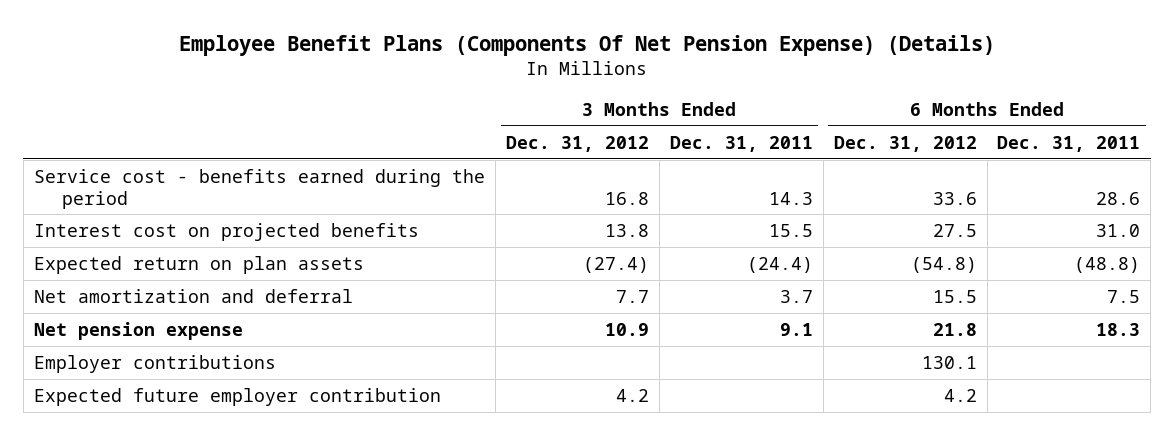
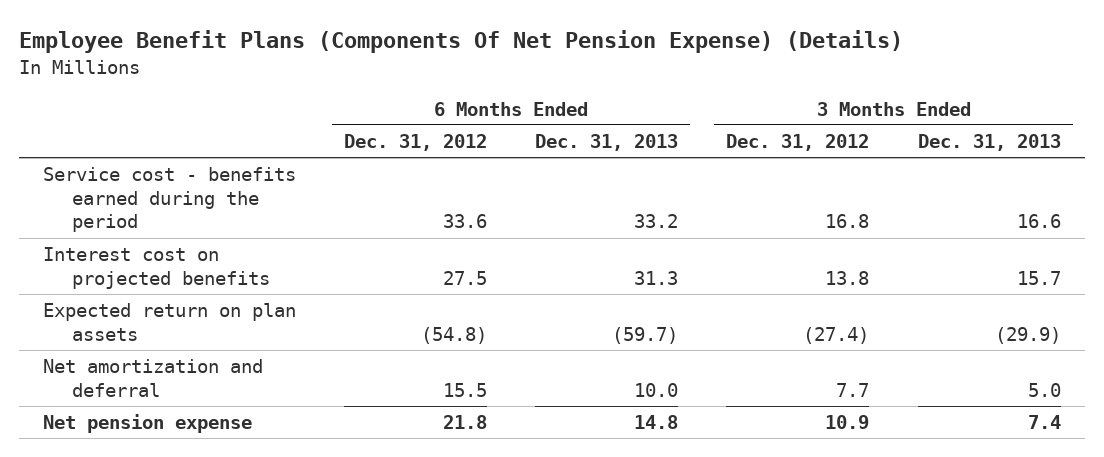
- | 3 Months Ended Dec. 31, 2012 | 3 Months Ended Dec. 31, 2011 | 6 Months Ended Dec. 31, 2012 | 6 Months Ended Dec. 31, 2011
+ | 6 Months Ended Dec. 31, 2012 | 6 Months Ended Dec. 31, 2013 | 3 Months Ended Dec. 31, 2012 | 3 Months Ended Dec. 31, 2013
- Employer contributions | | | 130.1 |
- Expected future employer contribution | 4.2 | | 4.2 |

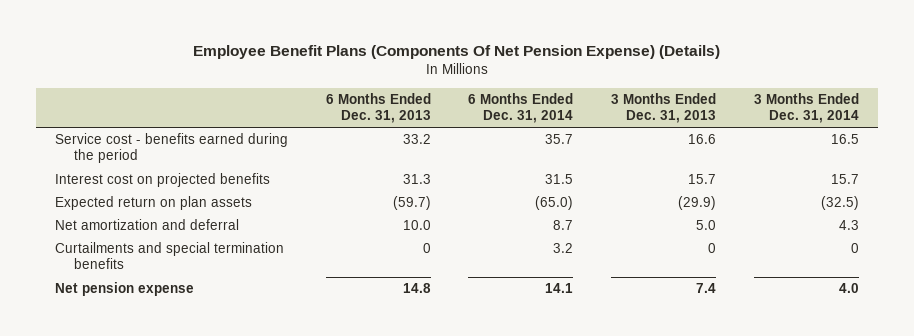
- | 6 Months Ended Dec. 31, 2012 | 6 Months Ended Dec. 31, 2013 | 3 Months Ended Dec. 31, 2012 | 3 Months Ended Dec. 31, 2013
+ | 6 Months Ended Dec. 31, 2013 | 6 Months Ended Dec. 31, 2014 | 3 Months Ended Dec. 31, 2013 | 3 Months Ended Dec. 31, 2014
+ Curtailments and special termination benefits | 0 | 3.2 | 0 | 0

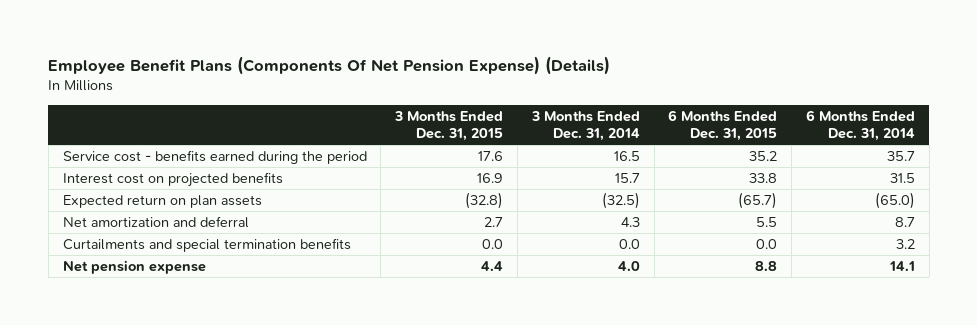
- | 6 Months Ended Dec. 31, 2013 | 6 Months Ended Dec. 31, 2014 | 3 Months Ended Dec. 31, 2013 | 3 Months Ended Dec. 31, 2014
+ | 3 Months Ended Dec. 31, 2015 | 3 Months Ended Dec. 31, 2014 | 6 Months Ended Dec. 31, 2015 | 6 Months Ended Dec. 31, 2014
- Curtailments and special termination benefits | 0 | 3.2 | 0 | 0
+ Curtailments and special termination benefits | 0.0 | 0.0 | 0.0 | 3.2

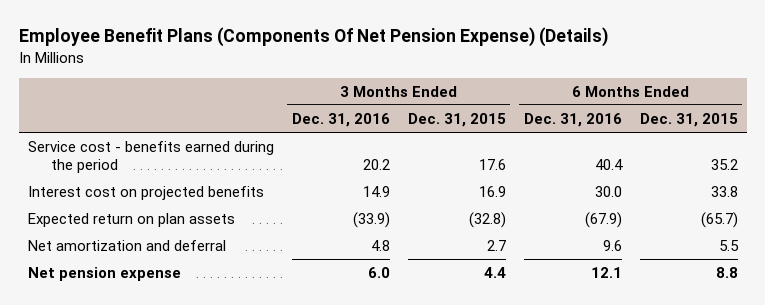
- | 3 Months Ended Dec. 31, 2015 | 3 Months Ended Dec. 31, 2014 | 6 Months Ended Dec. 31, 2015 | 6 Months Ended Dec. 31, 2014
+ | 3 Months Ended Dec. 31, 2016 | 3 Months Ended Dec. 31, 2015 | 6 Months Ended Dec. 31, 2016 | 6 Months Ended Dec. 31, 2015
- Curtailments and special termination benefits | 0.0 | 0.0 | 0.0 | 3.2

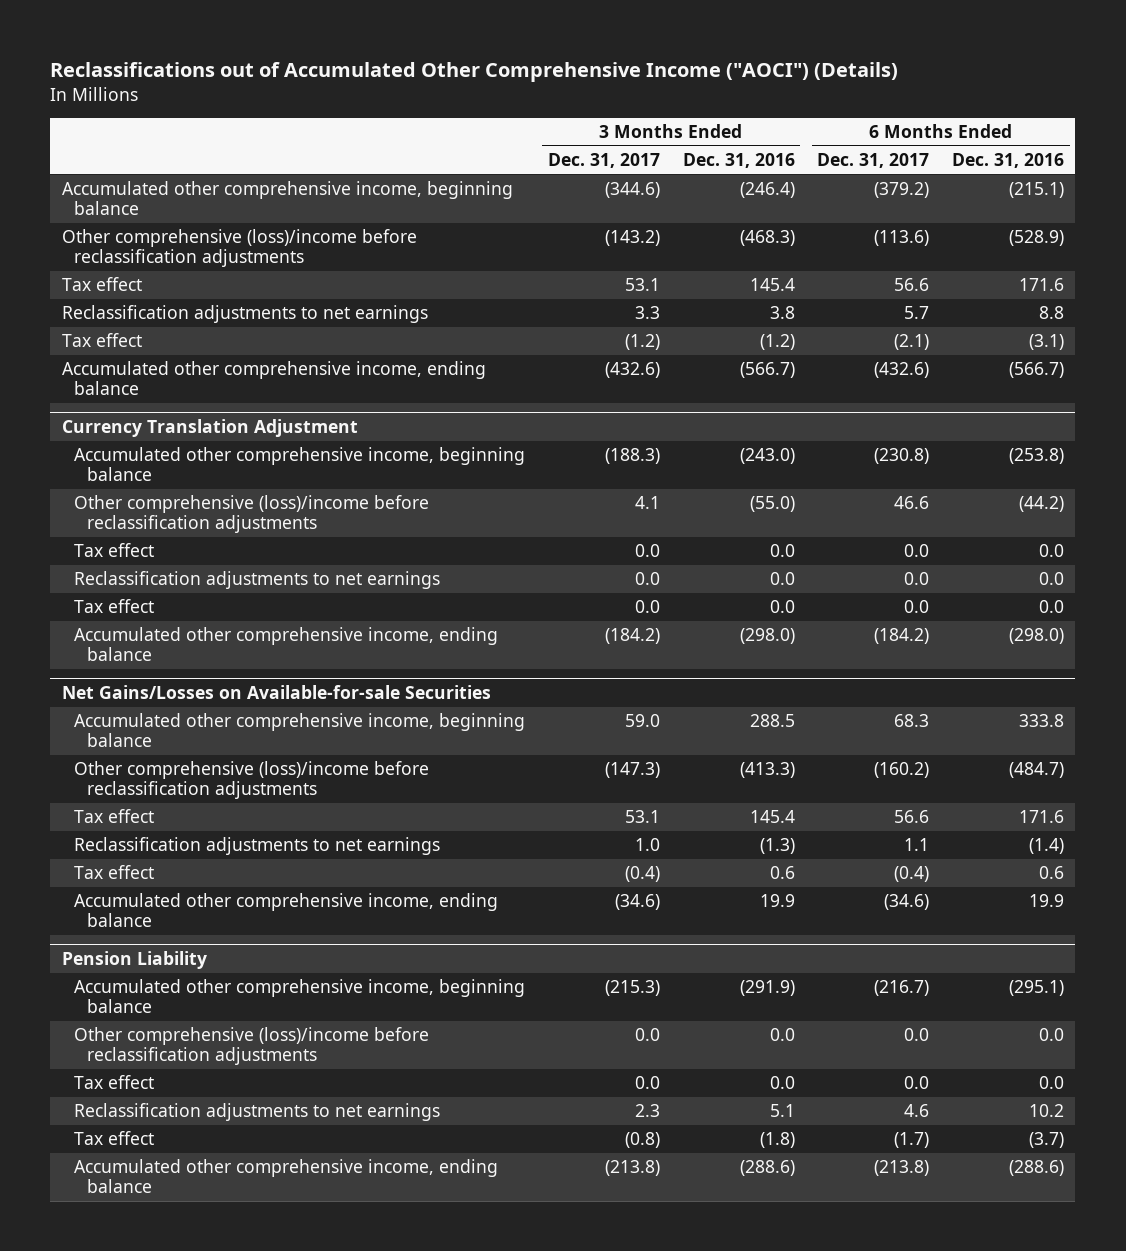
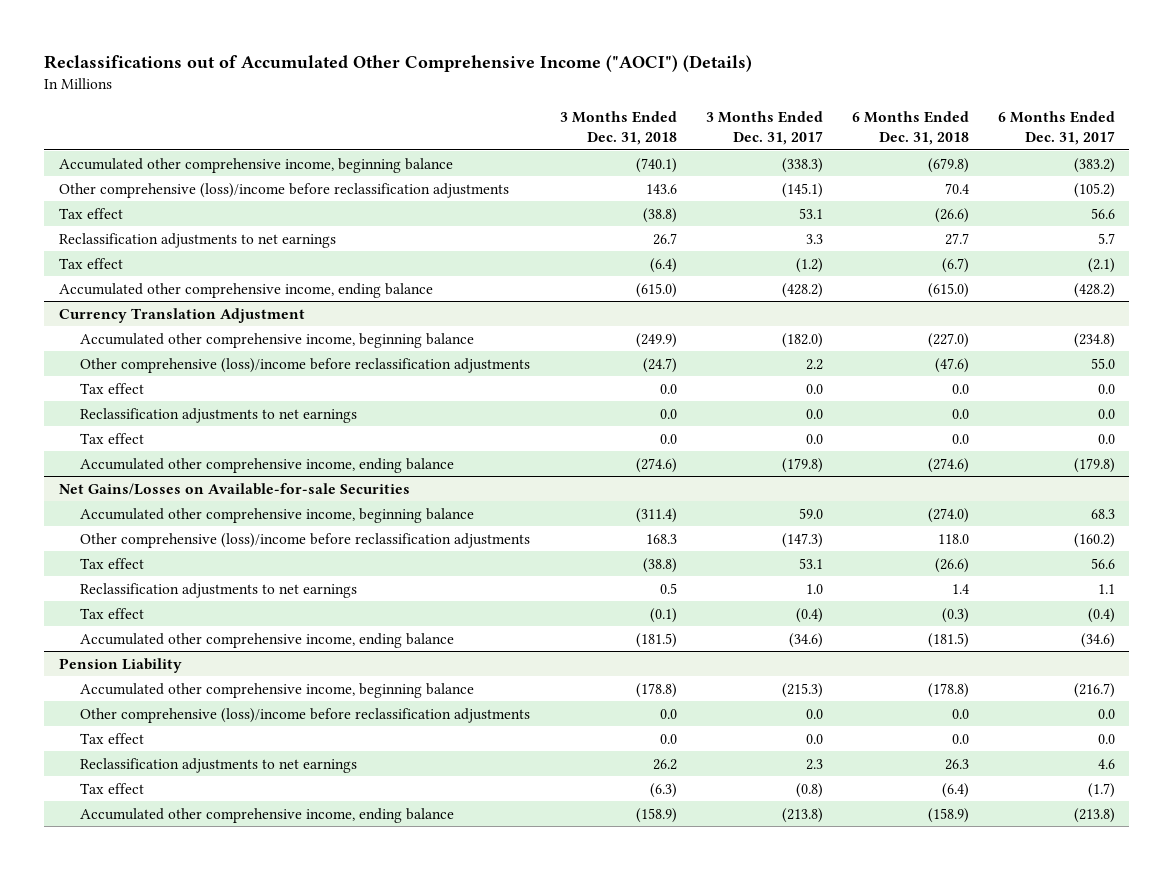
- | 3 Months Ended Dec. 31, 2017 | 3 Months Ended Dec. 31, 2016 | 6 Months Ended Dec. 31, 2017 | 6 Months Ended Dec. 31, 2016
+ | 3 Months Ended Dec. 31, 2018 | 3 Months Ended Dec. 31, 2017 | 6 Months Ended Dec. 31, 2018 | 6 Months Ended Dec. 31, 2017
- Accumulated other comprehensive income, beginning balance | (344.6) | (246.4) | (379.2) | (215.1)
- Other comprehensive (loss)/income before reclassification adjustments | (143.2) | (468.3) | (113.6) | (528.9)
+ Accumulated other comprehensive income, beginning balance | (740.1) | (338.3) | (679.8) | (383.2)
+ Other comprehensive (loss)/income before reclassification adjustments | 143.6 | (145.1) | 70.4 | (105.2)
- Accumulated other comprehensive income, ending balance | (432.6) | (566.7) | (432.6) | (566.7)
+ Accumulated other comprehensive income, ending balance | (615.0) | (428.2) | (615.0) | (428.2)
@ Currency Translation Adjustment
- Accumulated other comprehensive income, beginning balance | (188.3) | (243.0) | (230.8) | (253.8)
- Other comprehensive (loss)/income before reclassification adjustments | 4.1 | (55.0) | 46.6 | (44.2)
+ Accumulated other comprehensive income, beginning balance | (249.9) | (182.0) | (227.0) | (234.8)
+ Other comprehensive (loss)/income before reclassification adjustments | (24.7) | 2.2 | (47.6) | 55.0
- Accumulated other comprehensive income, ending balance | (184.2) | (298.0) | (184.2) | (298.0)
+ Accumulated other comprehensive income, ending balance | (274.6) | (179.8) | (274.6) | (179.8)

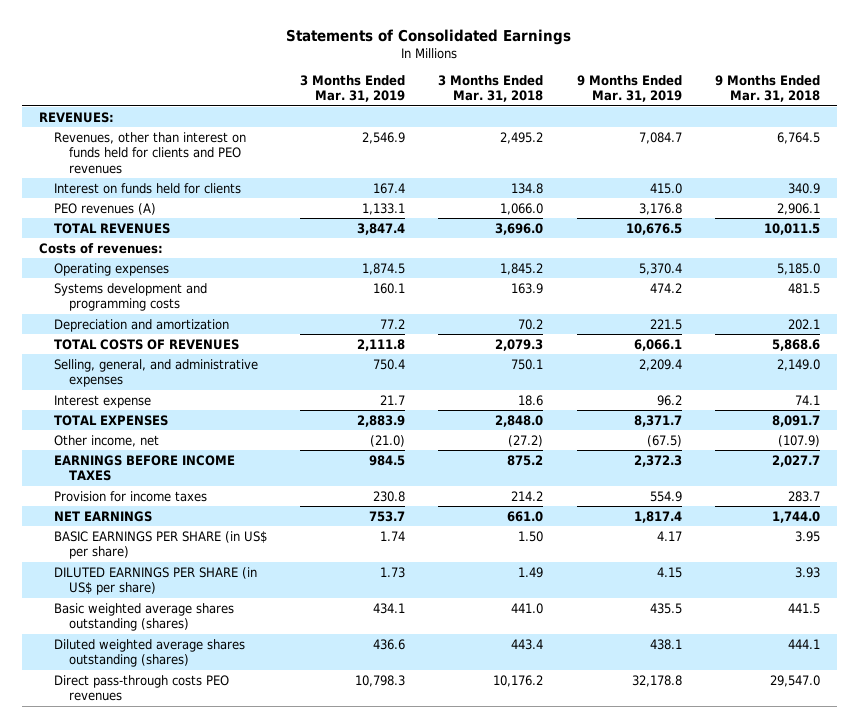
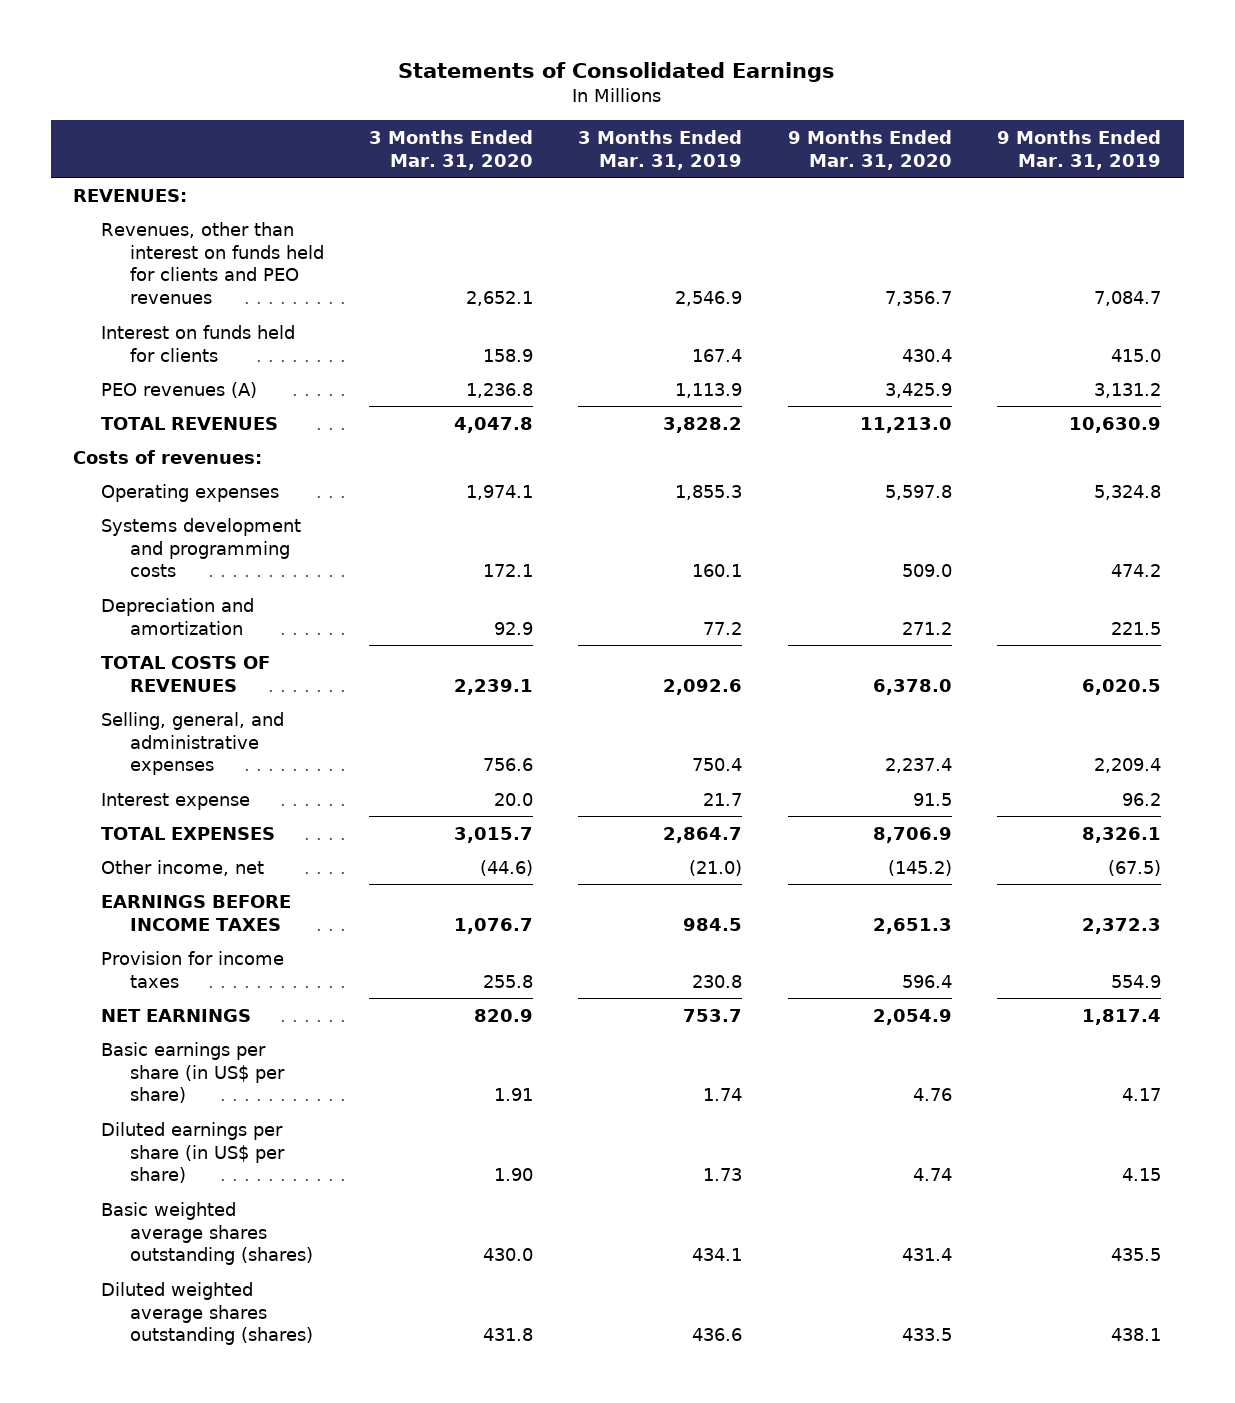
- | 3 Months Ended Mar. 31, 2019 | 3 Months Ended Mar. 31, 2018 | 9 Months Ended Mar. 31, 2019 | 9 Months Ended Mar. 31, 2018
+ | 3 Months Ended Mar. 31, 2020 | 3 Months Ended Mar. 31, 2019 | 9 Months Ended Mar. 31, 2020 | 9 Months Ended Mar. 31, 2019
- PEO revenues (A) | 1,133.1 | 1,066.0 | 3,176.8 | 2,906.1
- TOTAL REVENUES | 3,847.4 | 3,696.0 | 10,676.5 | 10,011.5
+ PEO revenues (A) | 1,236.8 | 1,113.9 | 3,425.9 | 3,131.2
+ TOTAL REVENUES | 4,047.8 | 3,828.2 | 11,213.0 | 10,630.9
- Operating expenses | 1,874.5 | 1,845.2 | 5,370.4 | 5,185.0
+ Operating expenses | 1,974.1 | 1,855.3 | 5,597.8 | 5,324.8
- TOTAL COSTS OF REVENUES | 2,111.8 | 2,079.3 | 6,066.1 | 5,868.6
+ TOTAL COSTS OF REVENUES | 2,239.1 | 2,092.6 | 6,378.0 | 6,020.5
- TOTAL EXPENSES | 2,883.9 | 2,848.0 | 8,371.7 | 8,091.7
+ TOTAL EXPENSES | 3,015.7 | 2,864.7 | 8,706.9 | 8,326.1
- BASIC EARNINGS PER SHARE (in US$ per share) | 1.74 | 1.50 | 4.17 | 3.95
- DILUTED EARNINGS PER SHARE (in US$ per share) | 1.73 | 1.49 | 4.15 | 3.93
+ Basic earnings per share (in US$ per share) | 1.91 | 1.74 | 4.76 | 4.17
+ Diluted earnings per share (in US$ per share) | 1.90 | 1.73 | 4.74 | 4.15
- Direct pass-through costs PEO revenues | 10,798.3 | 10,176.2 | 32,178.8 | 29,547.0

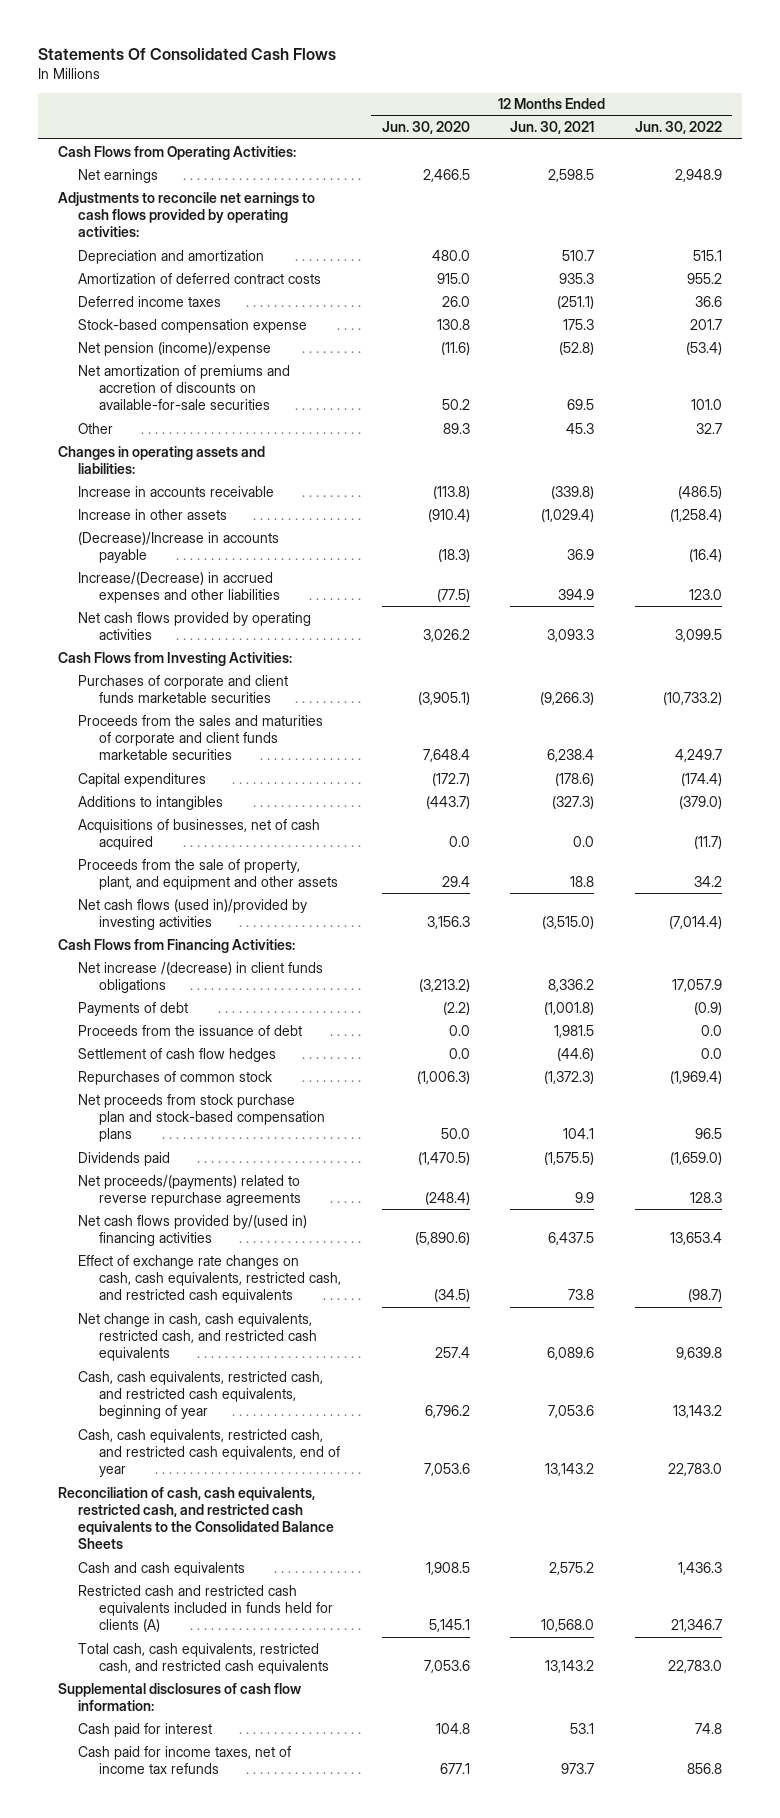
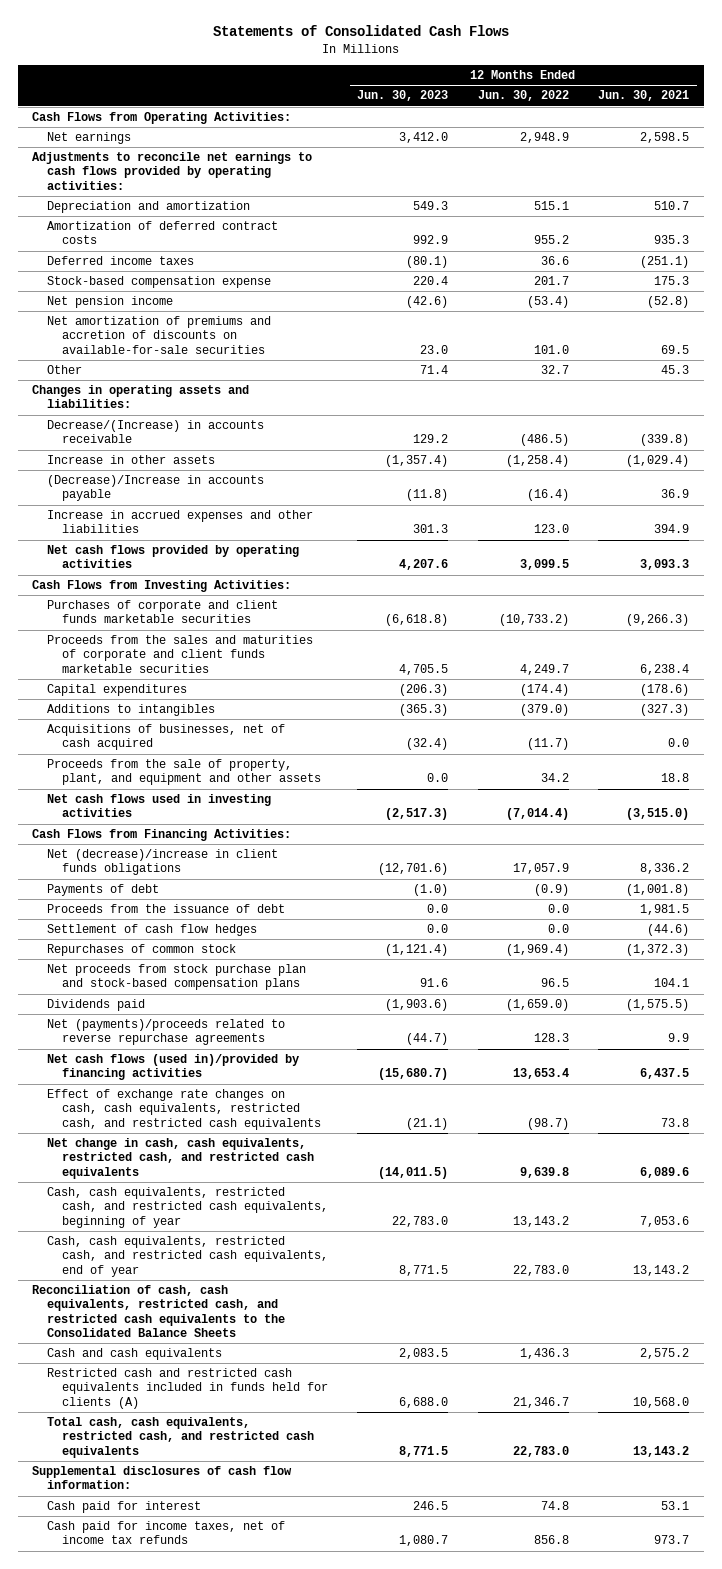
- Statements Of Consolidated Cash Flows
+ Statements of Consolidated Cash Flows
- | 12 Months Ended Jun. 30, 2020 | 12 Months Ended Jun. 30, 2021 | 12 Months Ended Jun. 30, 2022
+ | 12 Months Ended Jun. 30, 2023 | 12 Months Ended Jun. 30, 2022 | 12 Months Ended Jun. 30, 2021
- Net pension (income)/expense | (11.6) | (52.8) | (53.4)
+ Net pension income | (42.6) | (53.4) | (52.8)
- Increase in accounts receivable | (113.8) | (339.8) | (486.5)
+ Decrease/(Increase) in accounts receivable | 129.2 | (486.5) | (339.8)
- Increase/(Decrease) in accrued expenses and other liabilities | (77.5) | 394.9 | 123.0
+ Increase in accrued expenses and other liabilities | 301.3 | 123.0 | 394.9
- Net cash flows (used in)/provided by investing activities | 3,156.3 | (3,515.0) | (7,014.4)
+ Net cash flows used in investing activities | (2,517.3) | (7,014.4) | (3,515.0)
- Net increase /(decrease) in client funds obligations | (3,213.2) | 8,336.2 | 17,057.9
+ Net (decrease)/increase in client funds obligations | (12,701.6) | 17,057.9 | 8,336.2
- Net proceeds/(payments) related to reverse repurchase agreements | (248.4) | 9.9 | 128.3
- Net cash flows provided by/(used in) financing activities | (5,890.6) | 6,437.5 | 13,653.4
+ Net (payments)/proceeds related to reverse repurchase agreements | (44.7) | 128.3 | 9.9
+ Net cash flows (used in)/provided by financing activities | (15,680.7) | 13,653.4 | 6,437.5

